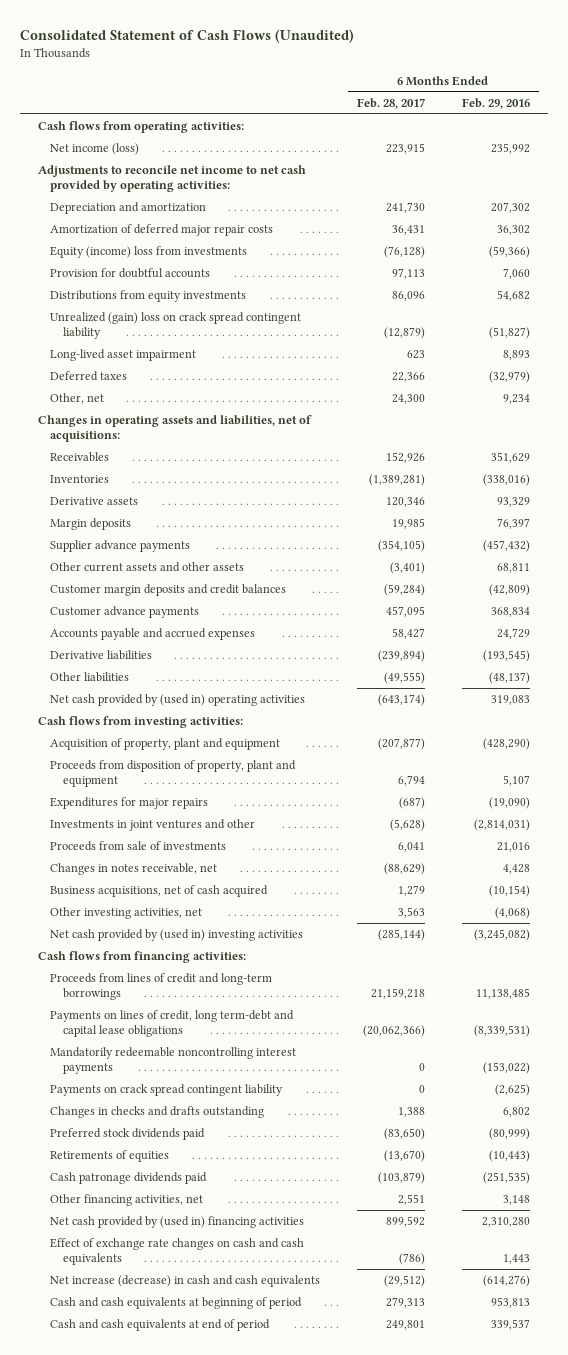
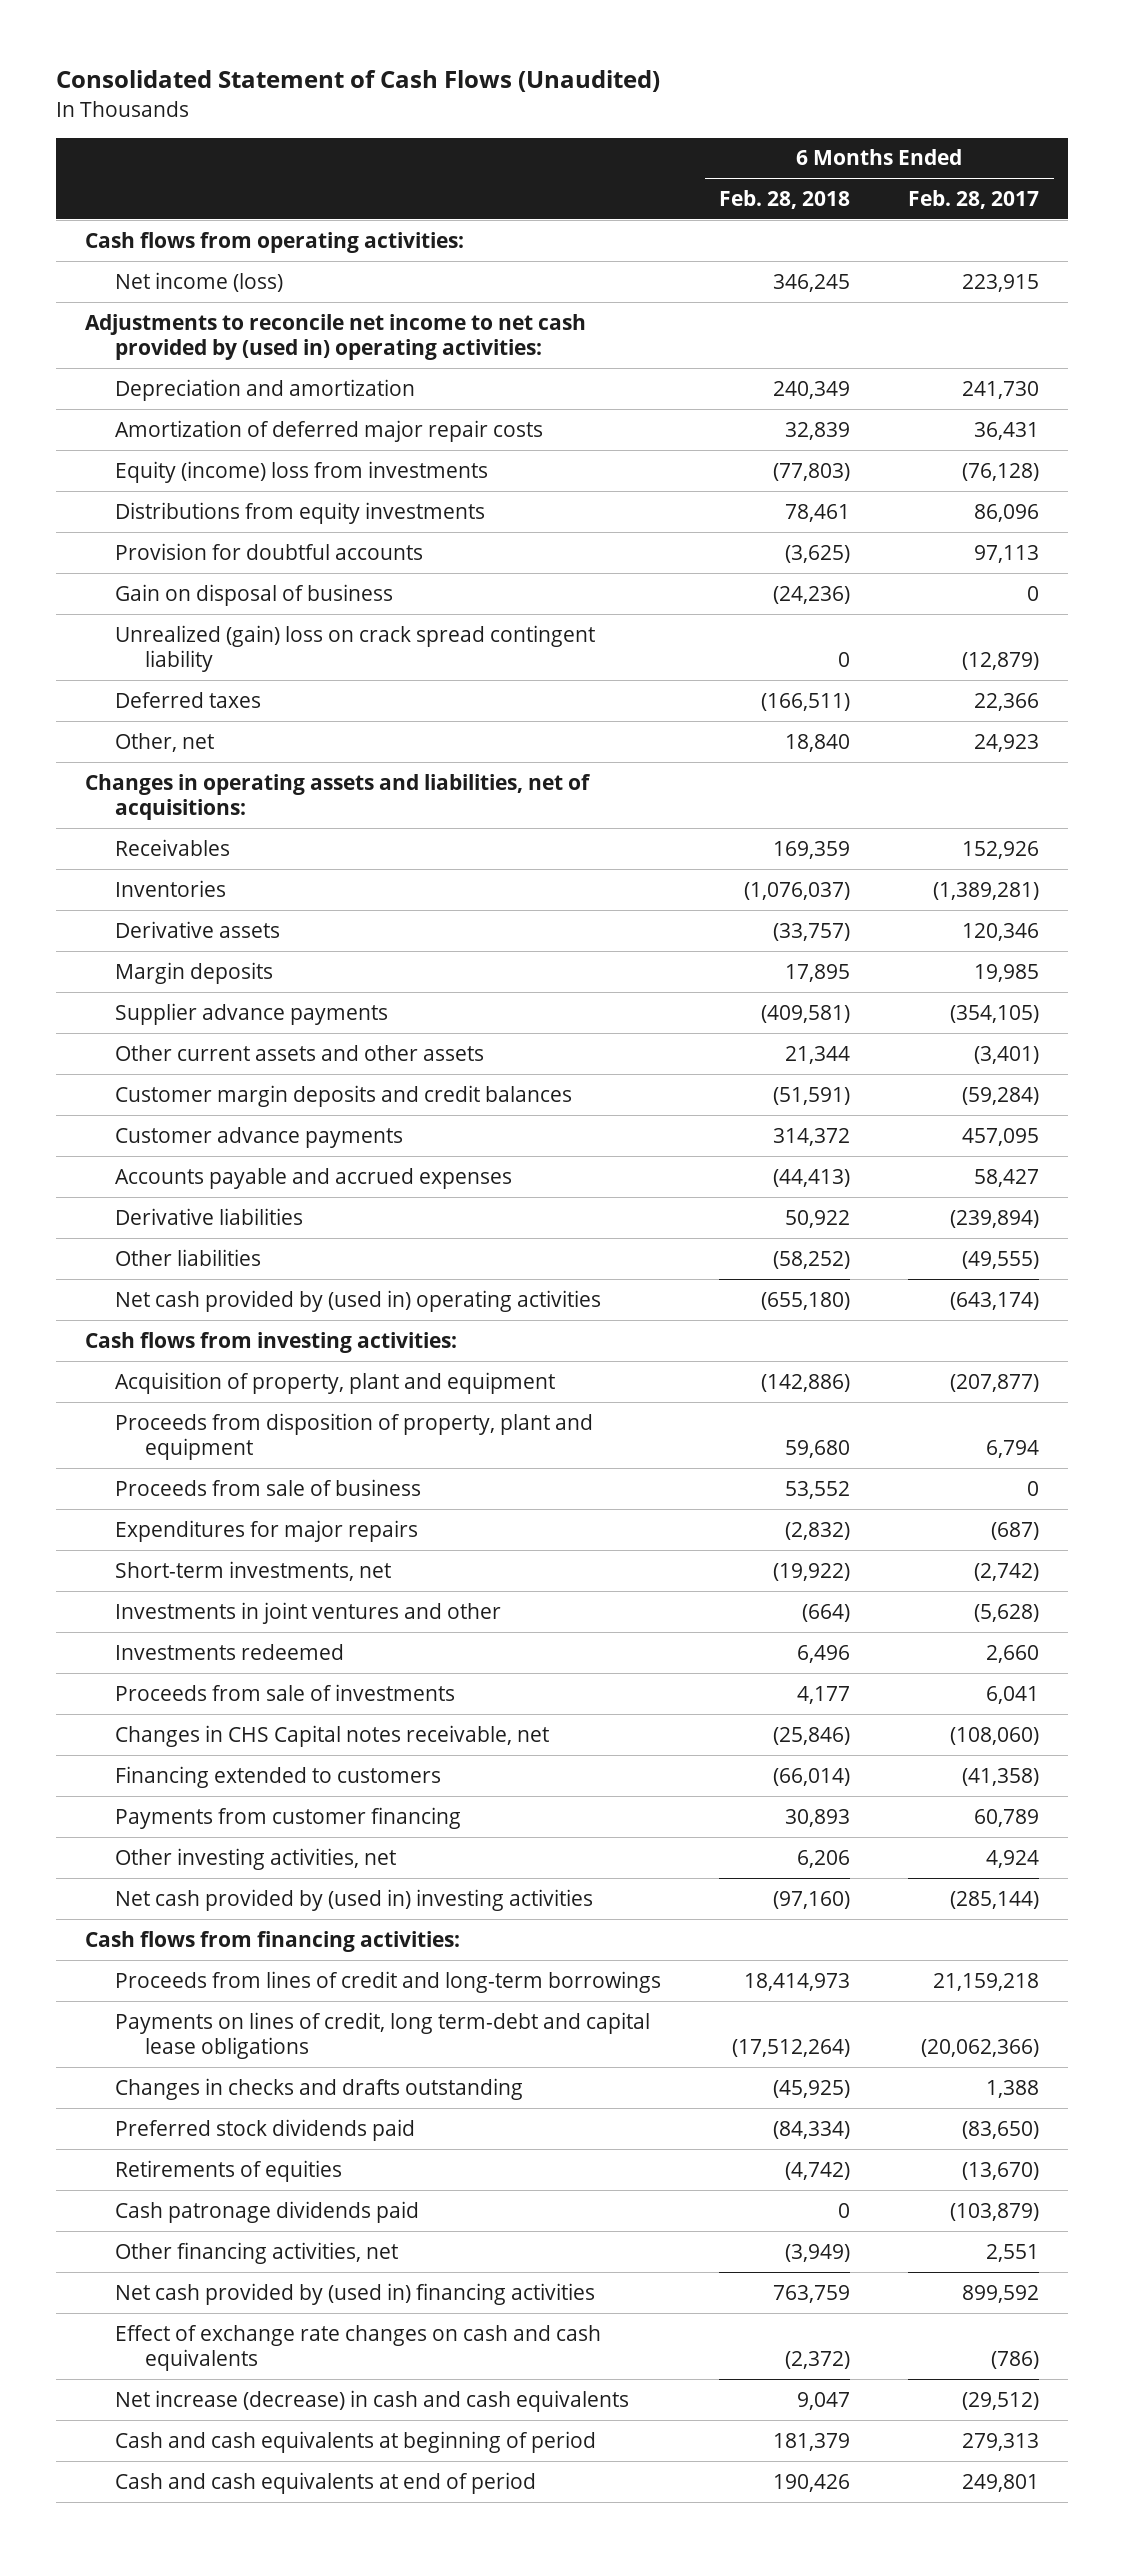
- | 6 Months Ended Feb. 28, 2017 | 6 Months Ended Feb. 29, 2016
+ | 6 Months Ended Feb. 28, 2018 | 6 Months Ended Feb. 28, 2017
- Adjustments to reconcile net income to net cash provided by operating activities:
+ Adjustments to reconcile net income to net cash provided by (used in) operating activities:
moved down: Provision for doubtful accounts | (3,625) | 97,113
+ Gain on disposal of business | (24,236) | 0
- Long-lived asset impairment | 623 | 8,893
- Other, net | 24,300 | 9,234
+ Other, net | 18,840 | 24,923
+ Proceeds from sale of business | 53,552 | 0
+ Short-term investments, net | (19,922) | (2,742)
+ Investments redeemed | 6,496 | 2,660
- Changes in notes receivable, net | (88,629) | 4,428
- Business acquisitions, net of cash acquired | 1,279 | (10,154)
- Other investing activities, net | 3,563 | (4,068)
+ Changes in CHS Capital notes receivable, net | (25,846) | (108,060)
+ Financing extended to customers | (66,014) | (41,358)
+ Payments from customer financing | 30,893 | 60,789
+ Other investing activities, net | 6,206 | 4,924
- Mandatorily redeemable noncontrolling interest payments | 0 | (153,022)
- Payments on crack spread contingent liability | 0 | (2,625)

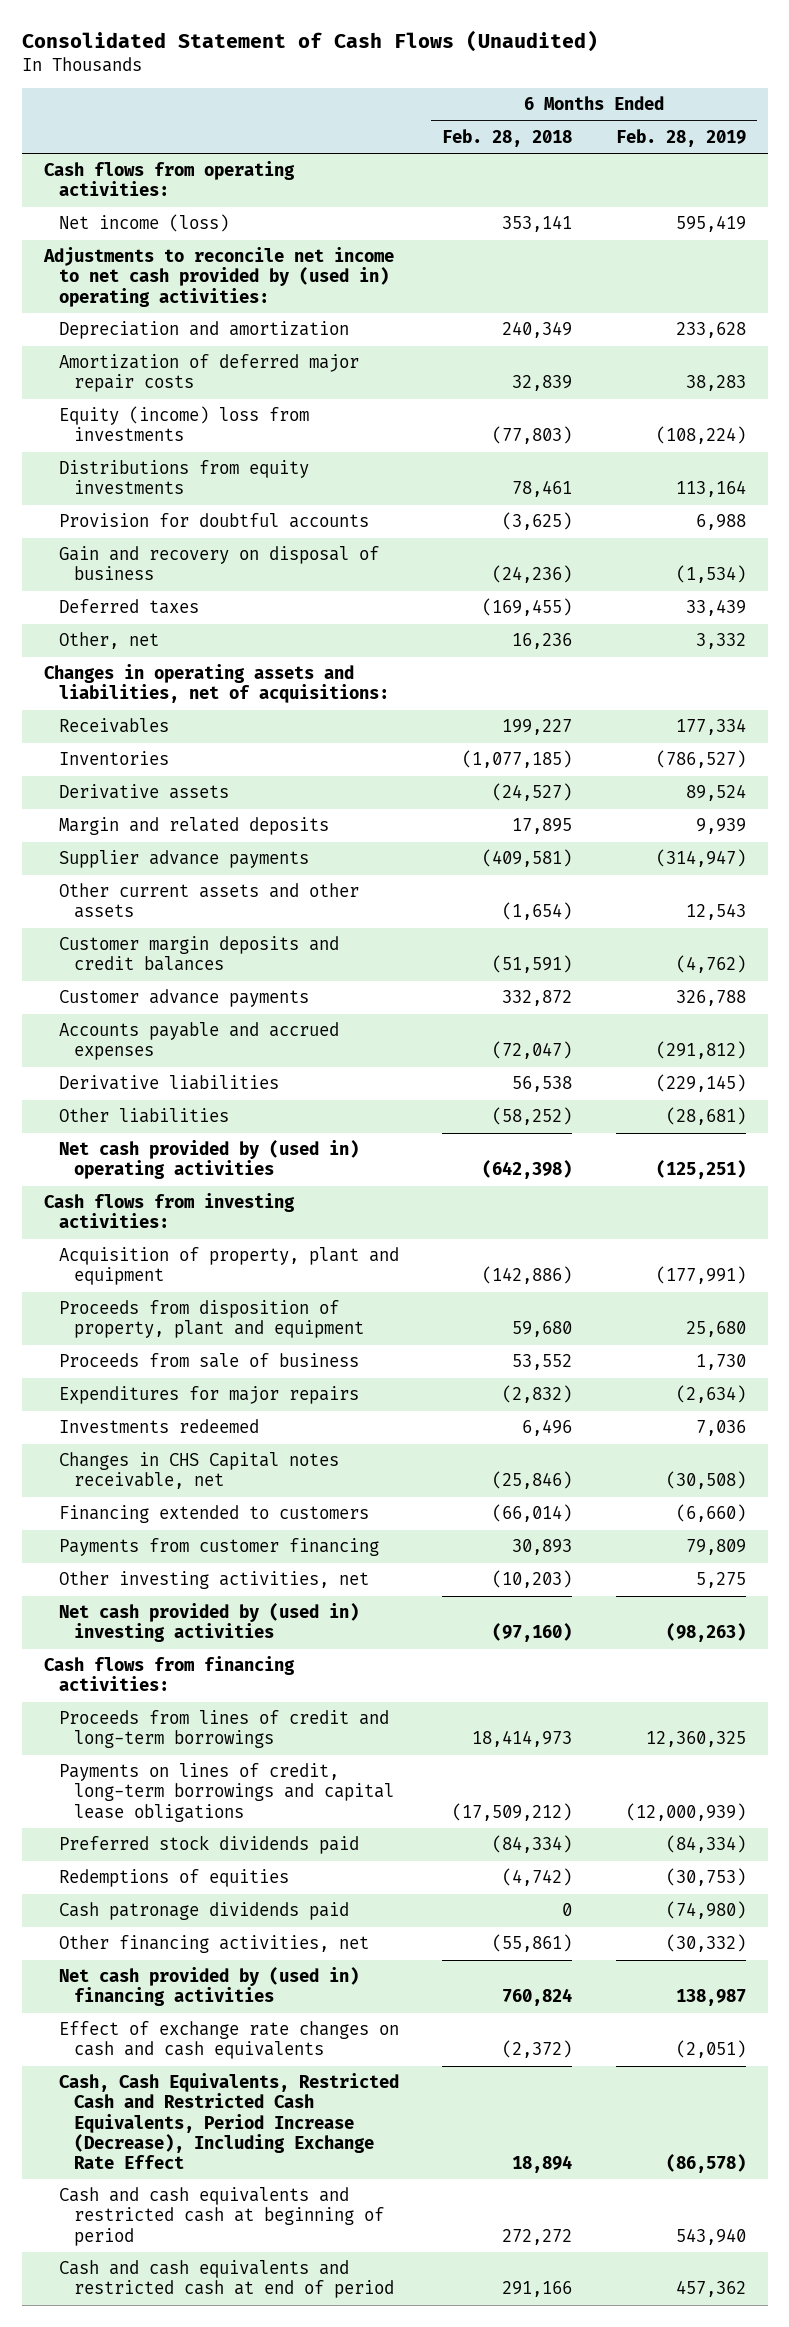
- | 6 Months Ended Feb. 28, 2018 | 6 Months Ended Feb. 28, 2017
+ | 6 Months Ended Feb. 28, 2018 | 6 Months Ended Feb. 28, 2019
- Net income (loss) | 346,245 | 223,915
+ Net income (loss) | 353,141 | 595,419
- Gain on disposal of business | (24,236) | 0
- Unrealized (gain) loss on crack spread contingent liability | 0 | (12,879)
- Deferred taxes | (166,511) | 22,366
- Other, net | 18,840 | 24,923
+ Gain and recovery on disposal of business | (24,236) | (1,534)
+ Deferred taxes | (169,455) | 33,439
+ Other, net | 16,236 | 3,332
- Receivables | 169,359 | 152,926
- Inventories | (1,076,037) | (1,389,281)
- Derivative assets | (33,757) | 120,346
- Margin deposits | 17,895 | 19,985
+ Receivables | 199,227 | 177,334
+ Inventories | (1,077,185) | (786,527)
+ Derivative assets | (24,527) | 89,524
+ Margin and related deposits | 17,895 | 9,939
- Other current assets and other assets | 21,344 | (3,401)
+ Other current assets and other assets | (1,654) | 12,543
- Customer advance payments | 314,372 | 457,095
- Accounts payable and accrued expenses | (44,413) | 58,427
- Derivative liabilities | 50,922 | (239,894)
+ Customer advance payments | 332,872 | 326,788
+ Accounts payable and accrued expenses | (72,047) | (291,812)
+ Derivative liabilities | 56,538 | (229,145)
- Net cash provided by (used in) operating activities | (655,180) | (643,174)
+ Net cash provided by (used in) operating activities | (642,398) | (125,251)
- Short-term investments, net | (19,922) | (2,742)
- Investments in joint ventures and other | (664) | (5,628)
- Proceeds from sale of investments | 4,177 | 6,041
- Other investing activities, net | 6,206 | 4,924
+ Other investing activities, net | (10,203) | 5,275
- Payments on lines of credit, long term-debt and capital lease obligations | (17,512,264) | (20,062,366)
- Changes in checks and drafts outstanding | (45,925) | 1,388
+ Payments on lines of credit, long-term borrowings and capital lease obligations | (17,509,212) | (12,000,939)
- Retirements of equities | (4,742) | (13,670)
+ Redemptions of equities | (4,742) | (30,753)
- Other financing activities, net | (3,949) | 2,551
- Net cash provided by (used in) financing activities | 763,759 | 899,592
+ Other financing activities, net | (55,861) | (30,332)
+ Net cash provided by (used in) financing activities | 760,824 | 138,987
- Net increase (decrease) in cash and cash equivalents | 9,047 | (29,512)
- Cash and cash equivalents at beginning of period | 181,379 | 279,313
- Cash and cash equivalents at end of period | 190,426 | 249,801
+ Cash, Cash Equivalents, Restricted Cash and Restricted Cash Equivalents, Period Increase (Decrease), Including Exchange Rate Effect | 18,894 | (86,578)
+ Cash and cash equivalents and restricted cash at beginning of period | 272,272 | 543,940
+ Cash and cash equivalents and restricted cash at end of period | 291,166 | 457,362

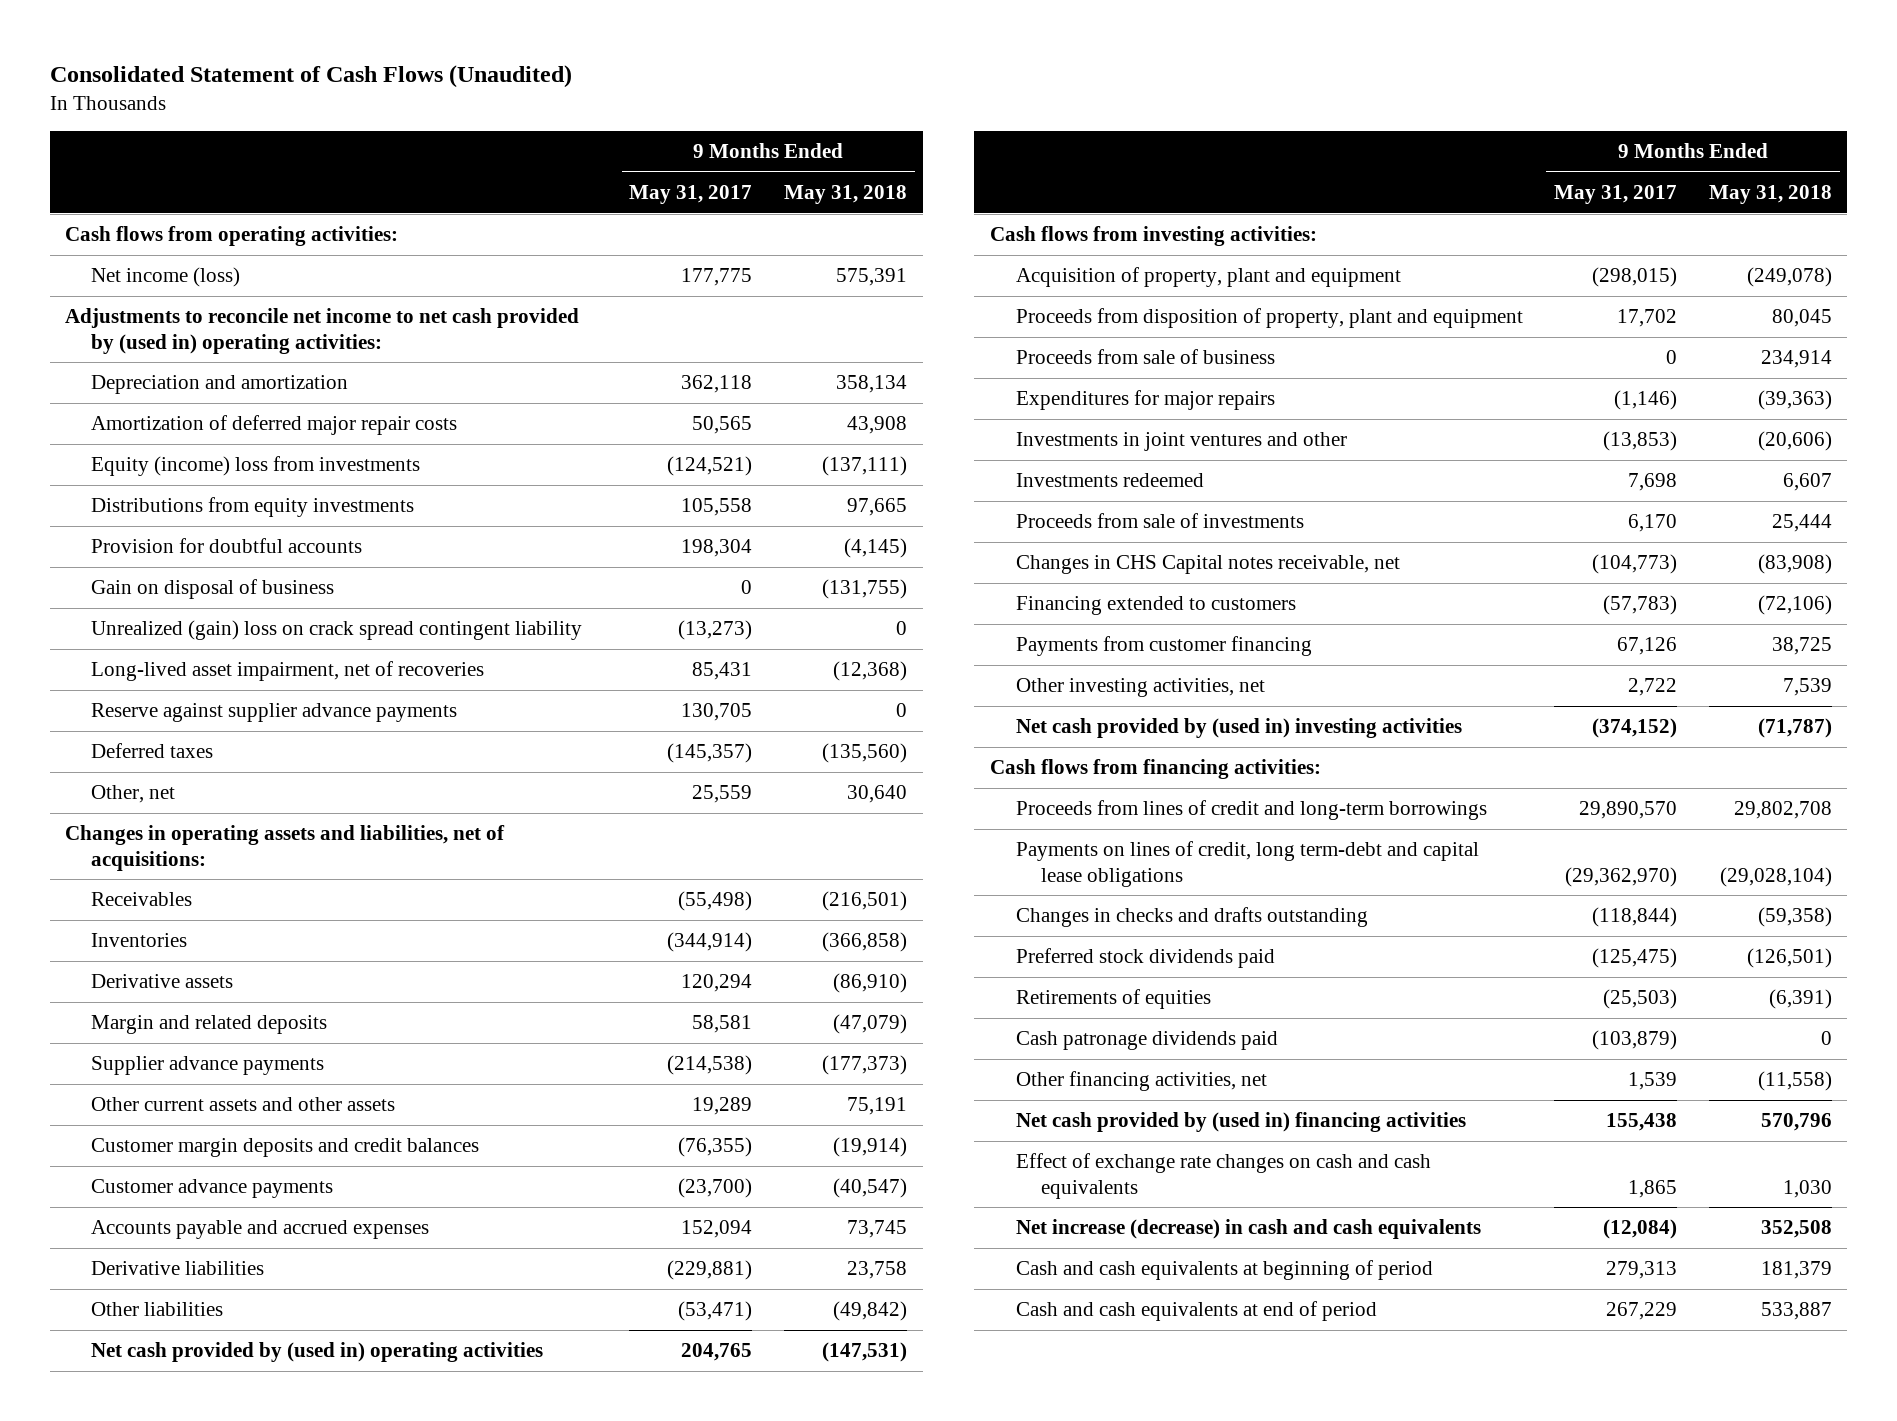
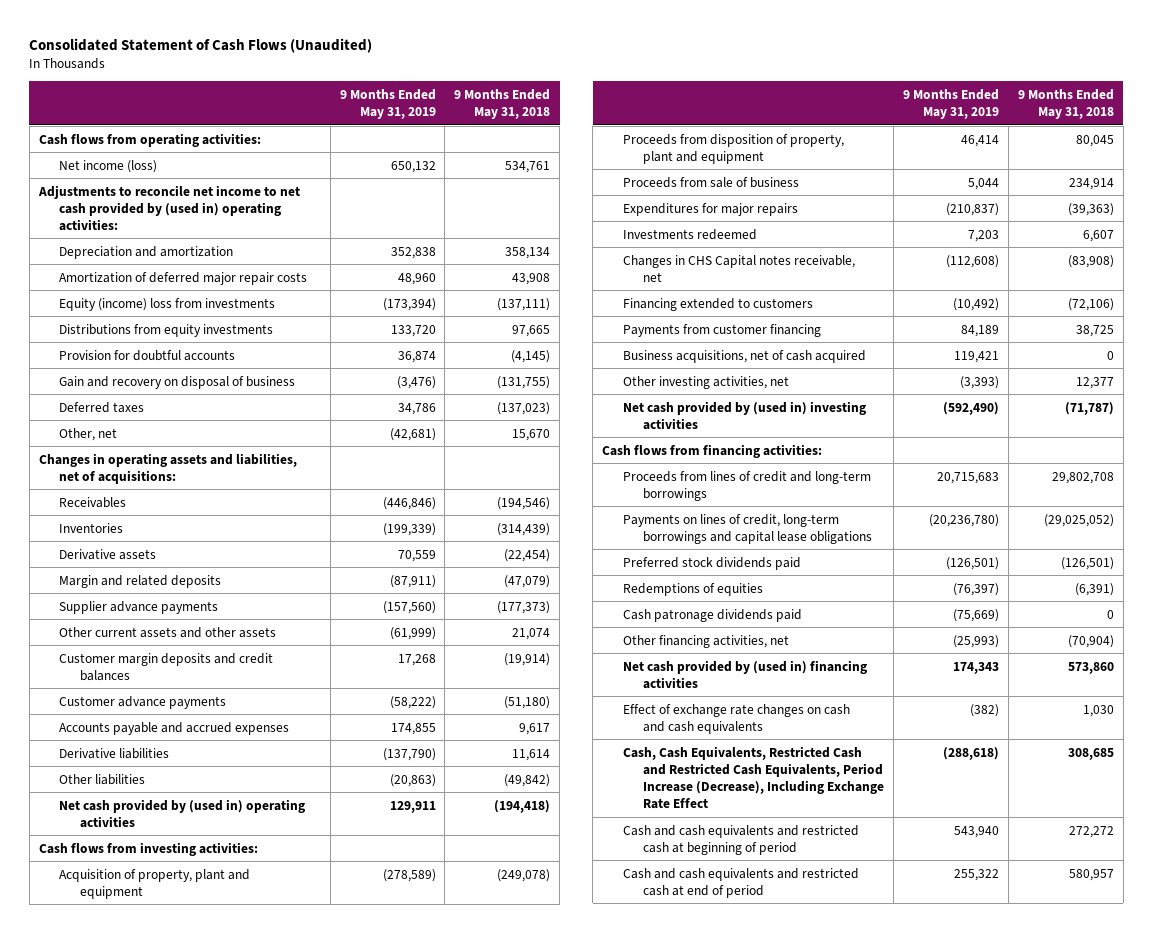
- | 9 Months Ended May 31, 2017 | 9 Months Ended May 31, 2018
+ | 9 Months Ended May 31, 2019 | 9 Months Ended May 31, 2018
- Net income (loss) | 177,775 | 575,391
+ Net income (loss) | 650,132 | 534,761
- Gain on disposal of business | 0 | (131,755)
- Unrealized (gain) loss on crack spread contingent liability | (13,273) | 0
- Long-lived asset impairment, net of recoveries | 85,431 | (12,368)
- Reserve against supplier advance payments | 130,705 | 0
- Deferred taxes | (145,357) | (135,560)
- Other, net | 25,559 | 30,640
+ Gain and recovery on disposal of business | (3,476) | (131,755)
+ Deferred taxes | 34,786 | (137,023)
+ Other, net | (42,681) | 15,670
- Receivables | (55,498) | (216,501)
- Inventories | (344,914) | (366,858)
- Derivative assets | 120,294 | (86,910)
+ Receivables | (446,846) | (194,546)
+ Inventories | (199,339) | (314,439)
+ Derivative assets | 70,559 | (22,454)
- Other current assets and other assets | 19,289 | 75,191
+ Other current assets and other assets | (61,999) | 21,074
- Customer advance payments | (23,700) | (40,547)
- Accounts payable and accrued expenses | 152,094 | 73,745
- Derivative liabilities | (229,881) | 23,758
+ Customer advance payments | (58,222) | (51,180)
+ Accounts payable and accrued expenses | 174,855 | 9,617
+ Derivative liabilities | (137,790) | 11,614
- Net cash provided by (used in) operating activities | 204,765 | (147,531)
+ Net cash provided by (used in) operating activities | 129,911 | (194,418)
- Investments in joint ventures and other | (13,853) | (20,606)
- Proceeds from sale of investments | 6,170 | 25,444
- Other investing activities, net | 2,722 | 7,539
+ Business acquisitions, net of cash acquired | 119,421 | 0
+ Other investing activities, net | (3,393) | 12,377
- Payments on lines of credit, long term-debt and capital lease obligations | (29,362,970) | (29,028,104)
- Changes in checks and drafts outstanding | (118,844) | (59,358)
+ Payments on lines of credit, long-term borrowings and capital lease obligations | (20,236,780) | (29,025,052)
- Retirements of equities | (25,503) | (6,391)
+ Redemptions of equities | (76,397) | (6,391)
- Other financing activities, net | 1,539 | (11,558)
- Net cash provided by (used in) financing activities | 155,438 | 570,796
+ Other financing activities, net | (25,993) | (70,904)
+ Net cash provided by (used in) financing activities | 174,343 | 573,860
- Net increase (decrease) in cash and cash equivalents | (12,084) | 352,508
- Cash and cash equivalents at beginning of period | 279,313 | 181,379
- Cash and cash equivalents at end of period | 267,229 | 533,887
+ Cash, Cash Equivalents, Restricted Cash and Restricted Cash Equivalents, Period Increase (Decrease), Including Exchange Rate Effect | (288,618) | 308,685
+ Cash and cash equivalents and restricted cash at beginning of period | 543,940 | 272,272
+ Cash and cash equivalents and restricted cash at end of period | 255,322 | 580,957

